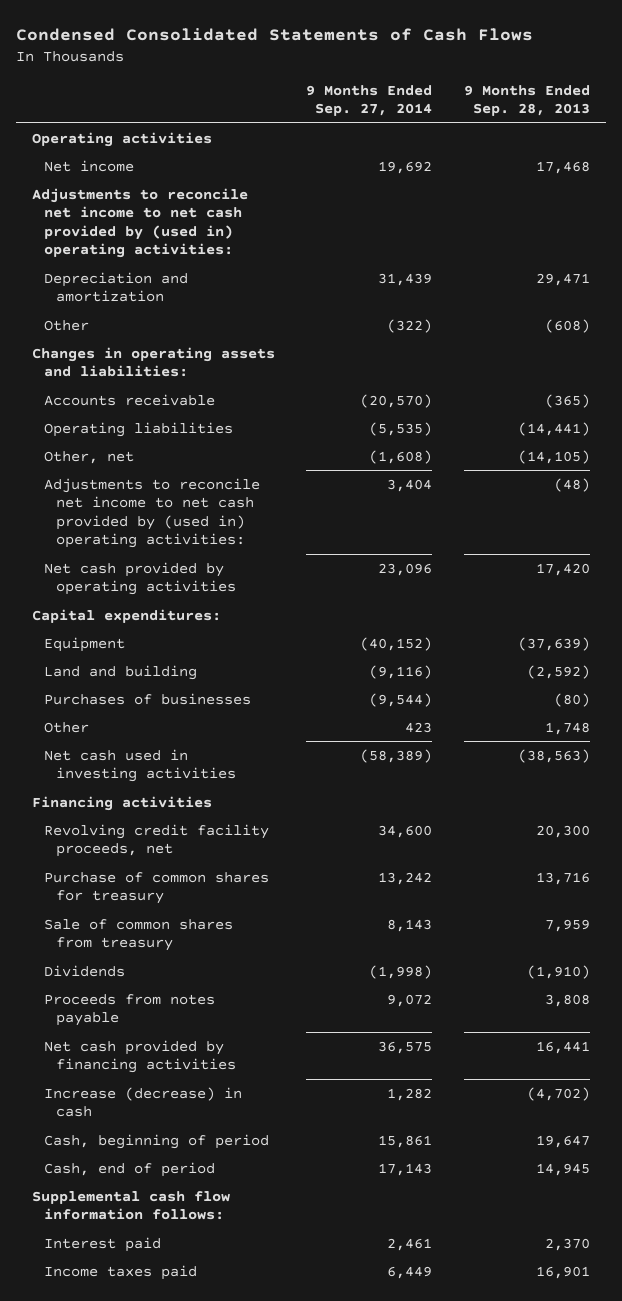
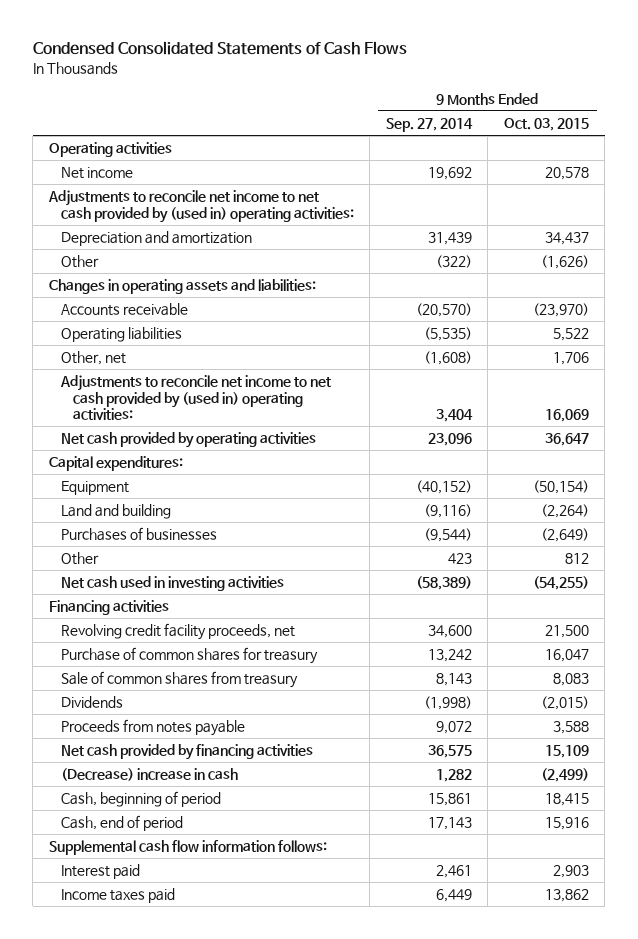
- | 9 Months Ended Sep. 27, 2014 | 9 Months Ended Sep. 28, 2013
+ | 9 Months Ended Sep. 27, 2014 | 9 Months Ended Oct. 03, 2015
- Increase (decrease) in cash | 1,282 | (4,702)
+ (Decrease) increase in cash | 1,282 | (2,499)

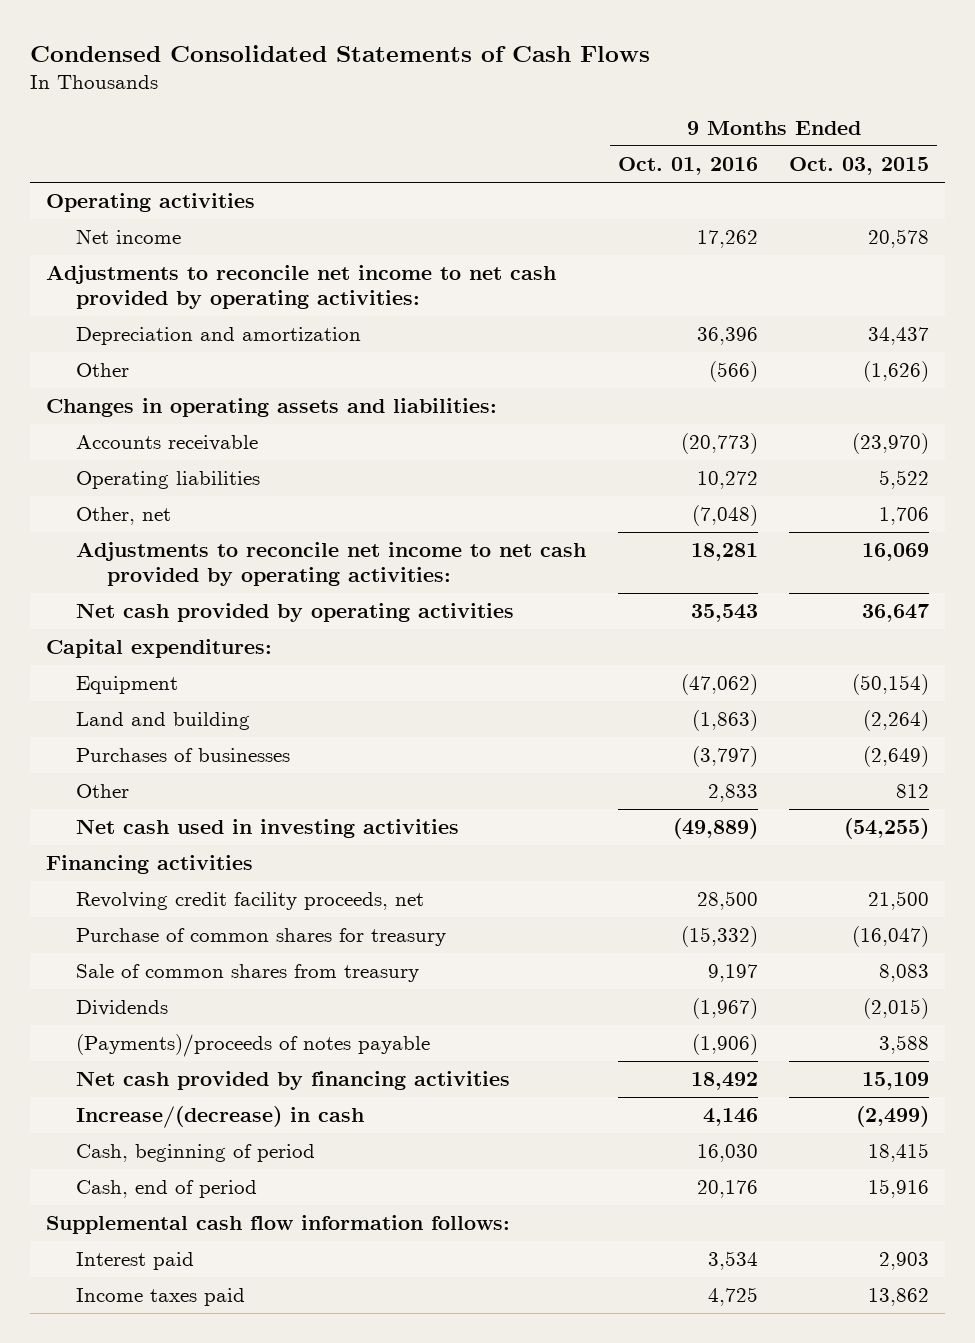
- | 9 Months Ended Sep. 27, 2014 | 9 Months Ended Oct. 03, 2015
+ | 9 Months Ended Oct. 01, 2016 | 9 Months Ended Oct. 03, 2015
- Adjustments to reconcile net income to net cash provided by (used in) operating activities:
+ Adjustments to reconcile net income to net cash provided by operating activities:
- Adjustments to reconcile net income to net cash provided by (used in) operating activities: | 3,404 | 16,069
+ Adjustments to reconcile net income to net cash provided by operating activities: | 18,281 | 16,069
- Purchase of common shares for treasury | 13,242 | 16,047
+ Purchase of common shares for treasury | (15,332) | (16,047)
- Proceeds from notes payable | 9,072 | 3,588
+ (Payments)/proceeds of notes payable | (1,906) | 3,588
- (Decrease) increase in cash | 1,282 | (2,499)
+ Increase/(decrease) in cash | 4,146 | (2,499)

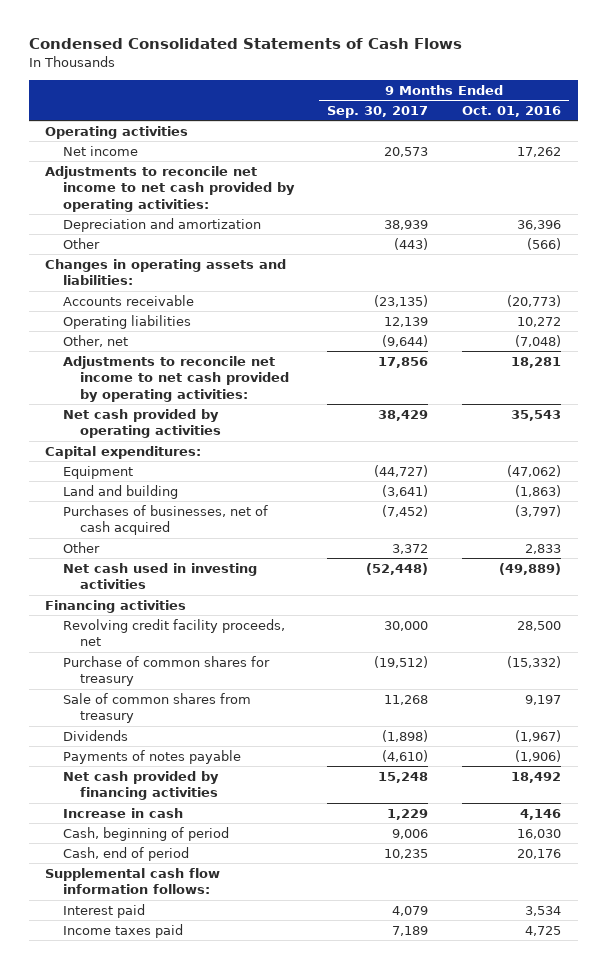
- | 9 Months Ended Oct. 01, 2016 | 9 Months Ended Oct. 03, 2015
+ | 9 Months Ended Sep. 30, 2017 | 9 Months Ended Oct. 01, 2016
- Purchases of businesses | (3,797) | (2,649)
+ Purchases of businesses, net of cash acquired | (7,452) | (3,797)
- (Payments)/proceeds of notes payable | (1,906) | 3,588
+ Payments of notes payable | (4,610) | (1,906)
- Increase/(decrease) in cash | 4,146 | (2,499)
+ Increase in cash | 1,229 | 4,146

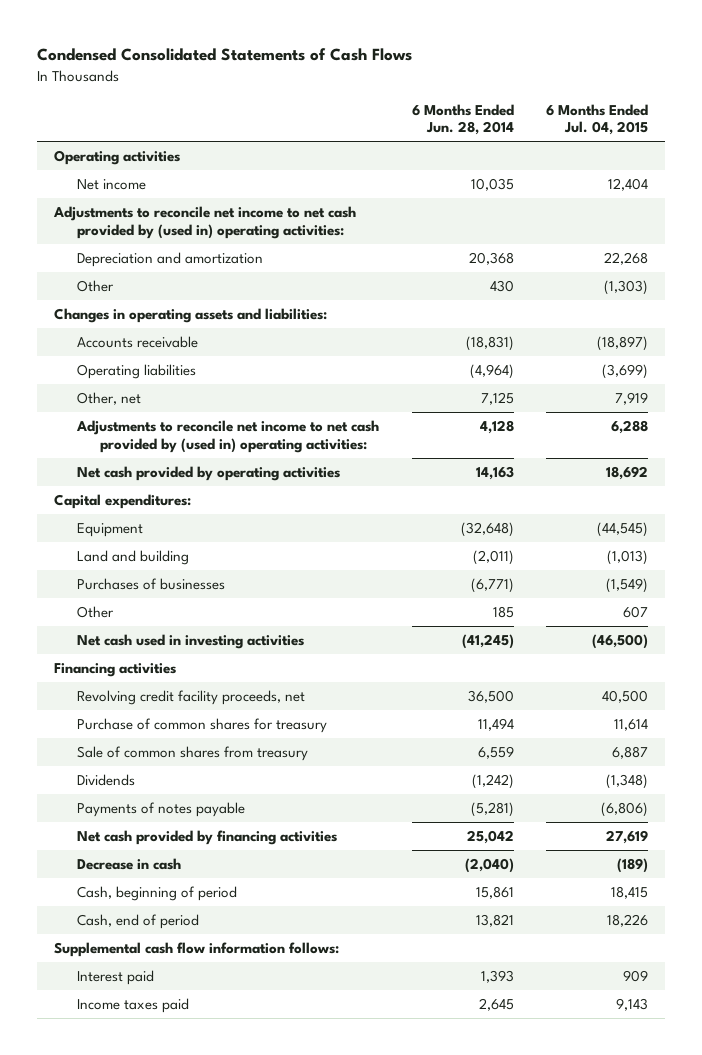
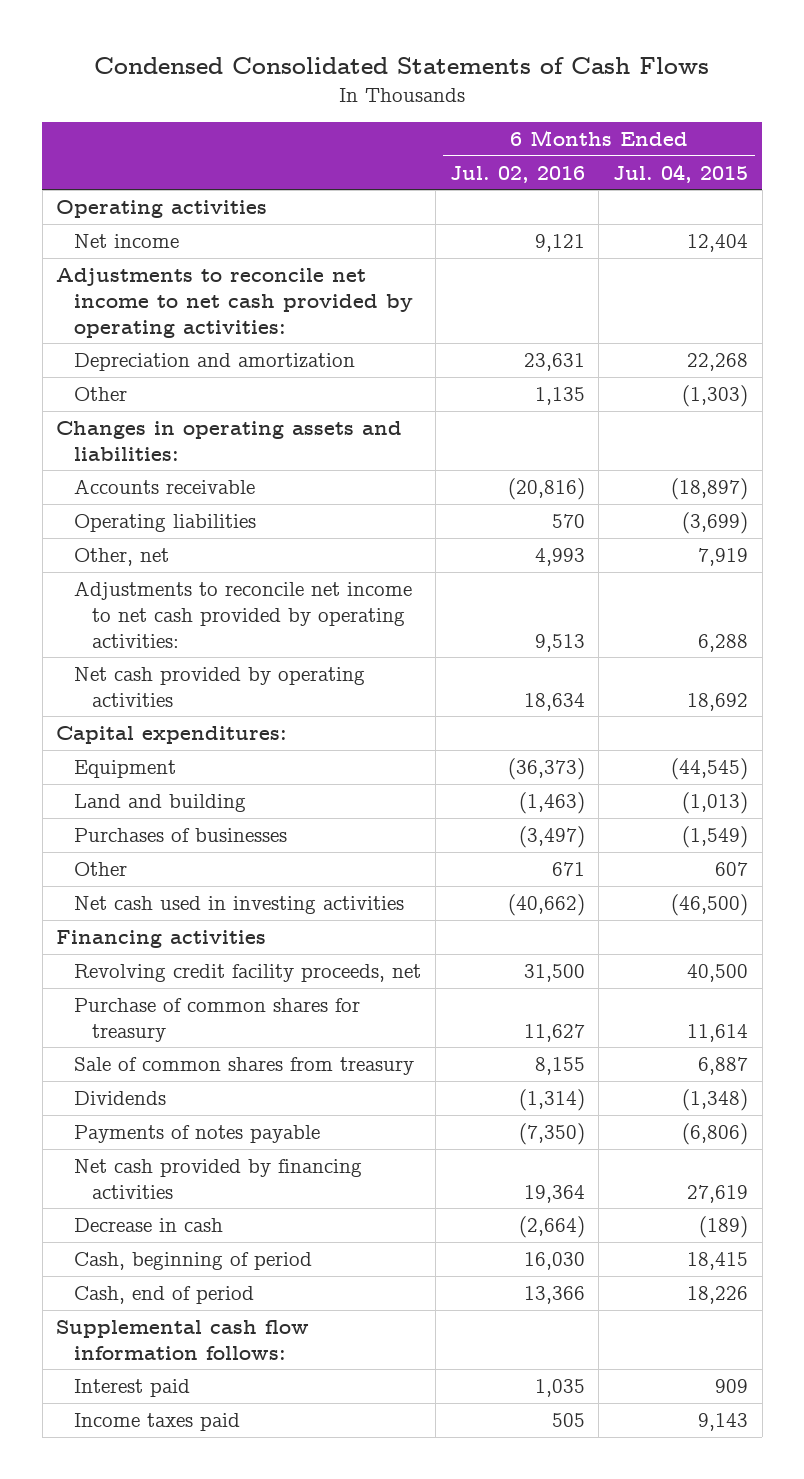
- | 6 Months Ended Jun. 28, 2014 | 6 Months Ended Jul. 04, 2015
+ | 6 Months Ended Jul. 02, 2016 | 6 Months Ended Jul. 04, 2015
- Adjustments to reconcile net income to net cash provided by (used in) operating activities:
+ Adjustments to reconcile net income to net cash provided by operating activities:
- Adjustments to reconcile net income to net cash provided by (used in) operating activities: | 4,128 | 6,288
+ Adjustments to reconcile net income to net cash provided by operating activities: | 9,513 | 6,288

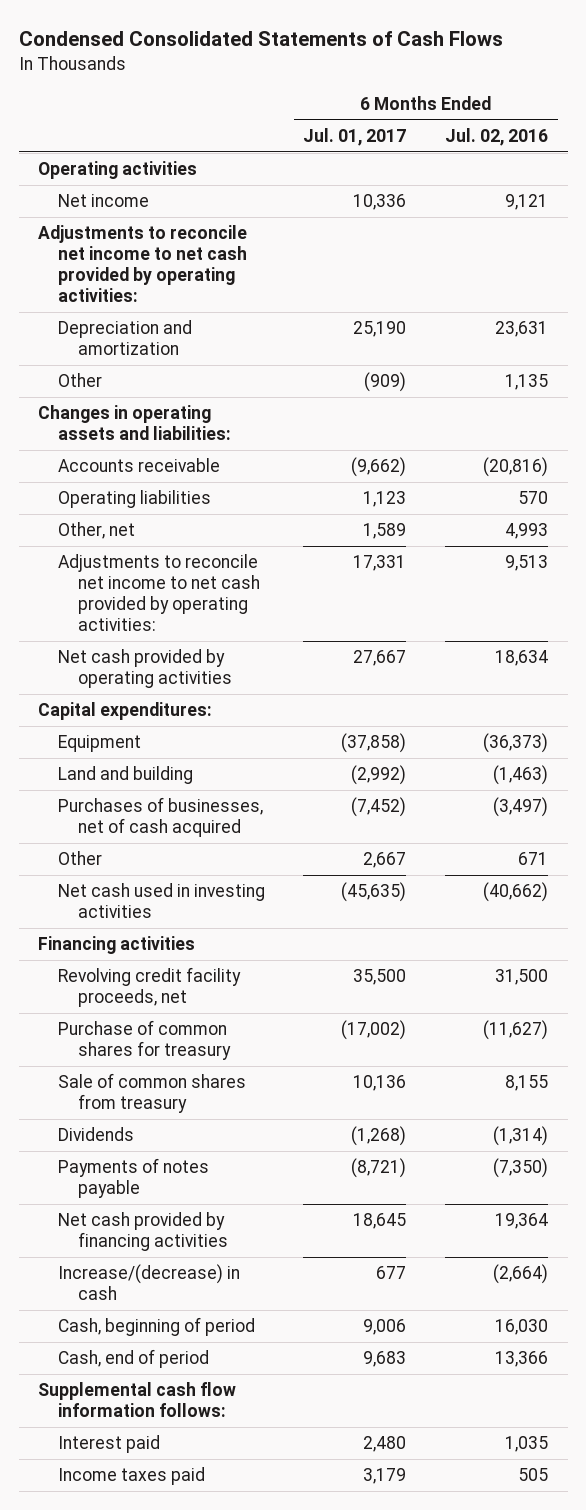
- | 6 Months Ended Jul. 02, 2016 | 6 Months Ended Jul. 04, 2015
+ | 6 Months Ended Jul. 01, 2017 | 6 Months Ended Jul. 02, 2016
- Purchases of businesses | (3,497) | (1,549)
+ Purchases of businesses, net of cash acquired | (7,452) | (3,497)
- Purchase of common shares for treasury | 11,627 | 11,614
+ Purchase of common shares for treasury | (17,002) | (11,627)
- Decrease in cash | (2,664) | (189)
+ Increase/(decrease) in cash | 677 | (2,664)

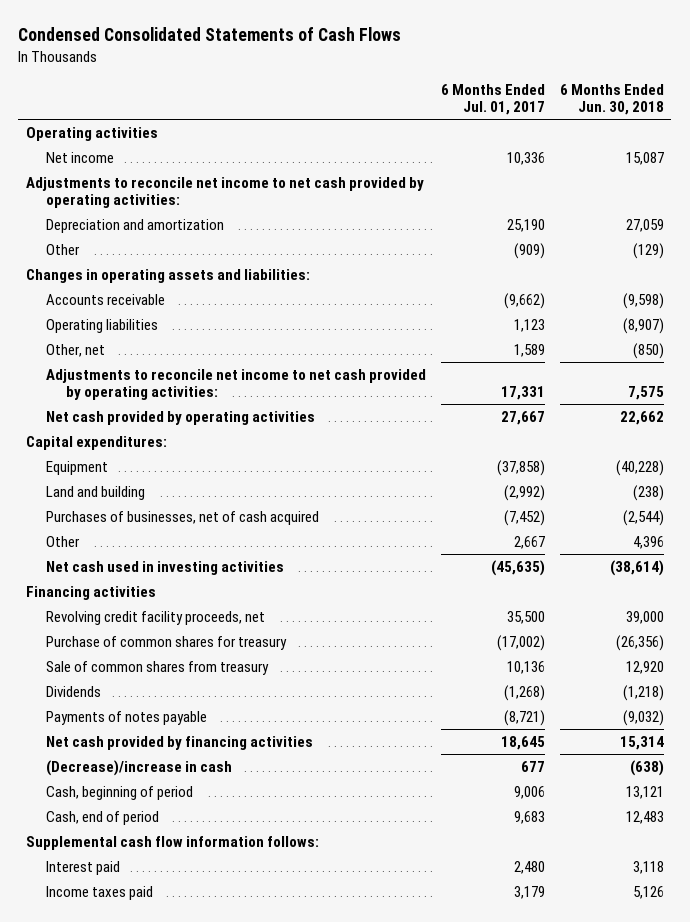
- | 6 Months Ended Jul. 01, 2017 | 6 Months Ended Jul. 02, 2016
+ | 6 Months Ended Jul. 01, 2017 | 6 Months Ended Jun. 30, 2018
- Increase/(decrease) in cash | 677 | (2,664)
+ (Decrease)/increase in cash | 677 | (638)

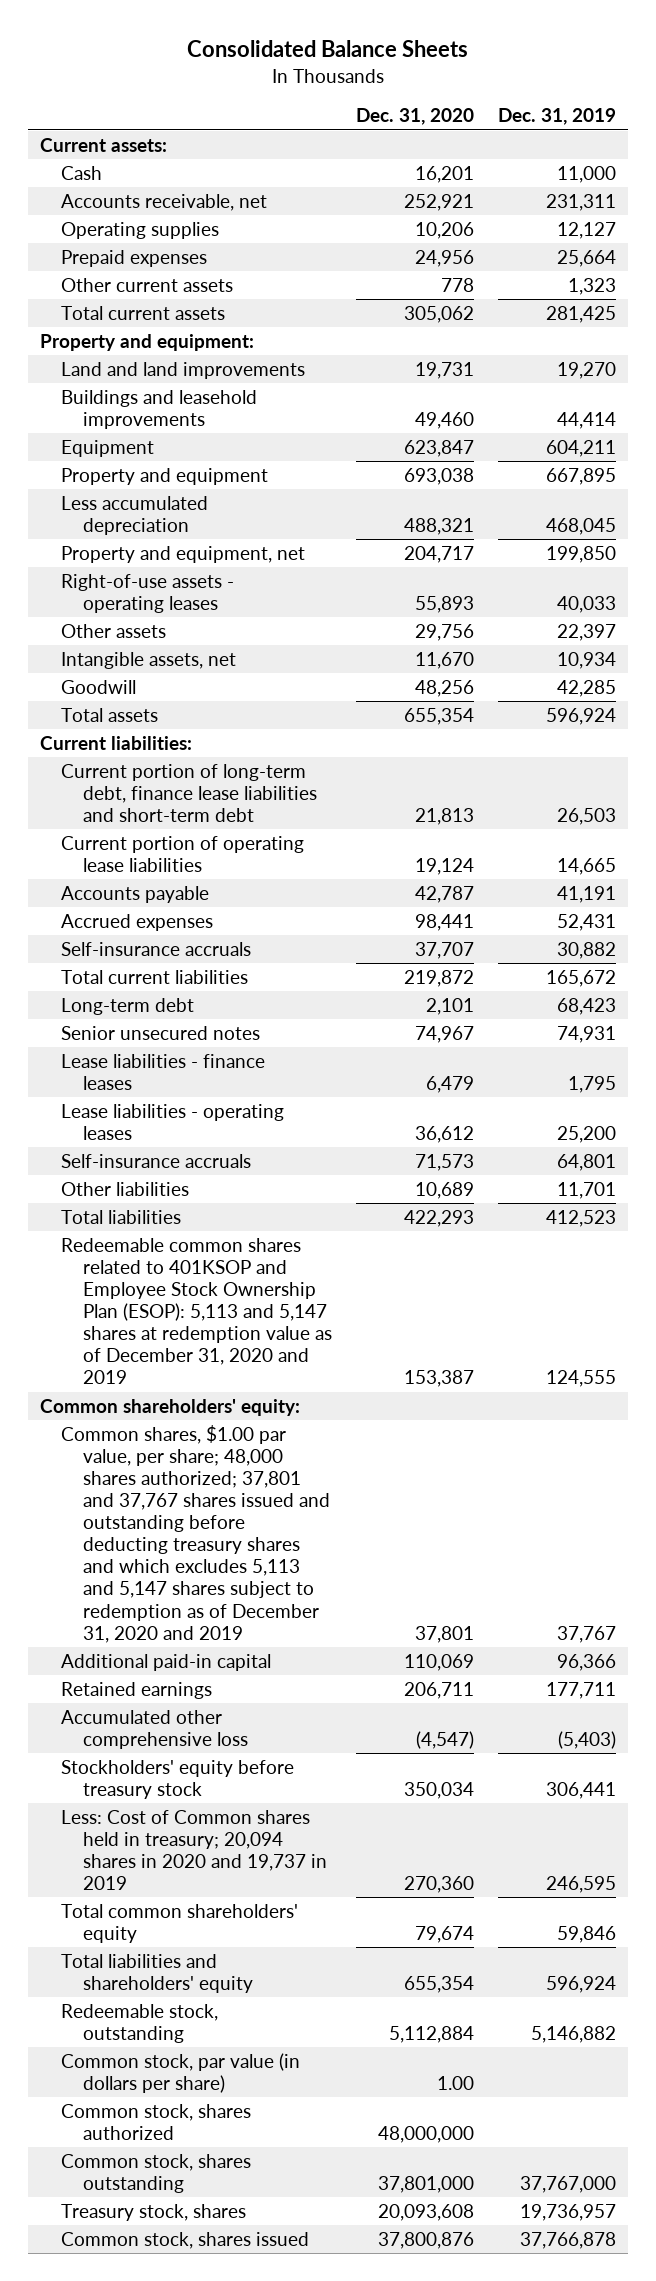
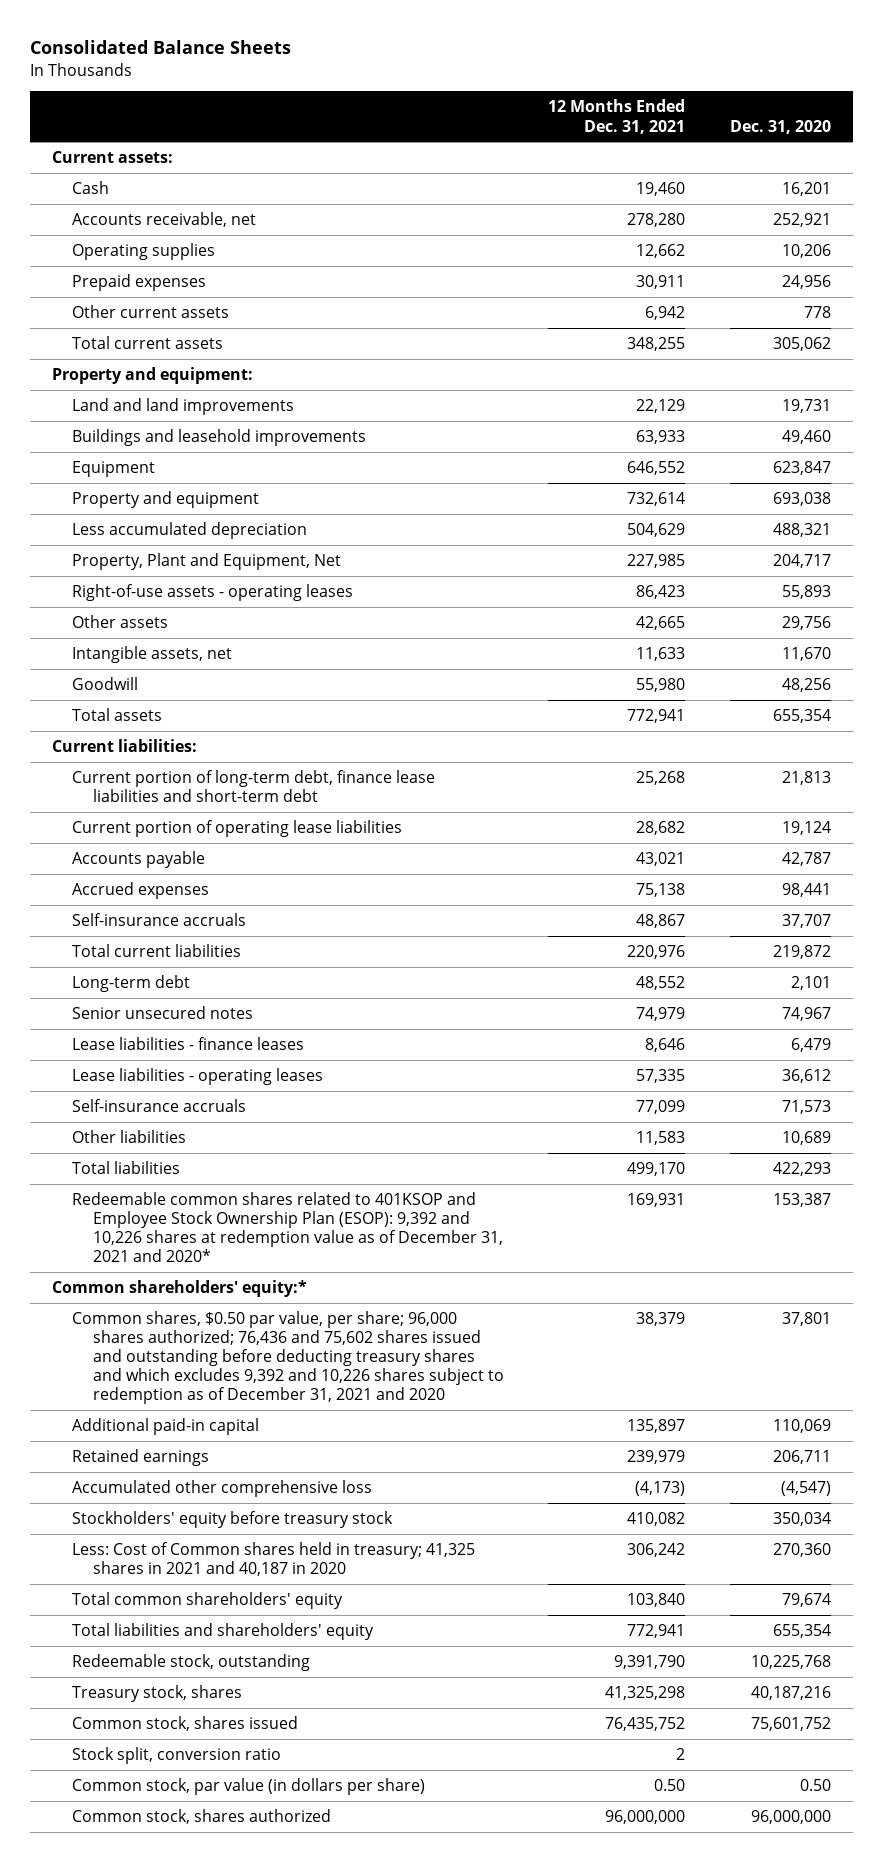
- | Dec. 31, 2020 | Dec. 31, 2019
+ | 12 Months Ended Dec. 31, 2021 | Dec. 31, 2020
- Property and equipment, net | 204,717 | 199,850
+ Property, Plant and Equipment, Net | 227,985 | 204,717
- Redeemable common shares related to 401KSOP and Employee Stock Ownership Plan (ESOP): 5,113 and 5,147 shares at redemption value as of December 31, 2020 and 2019 | 153,387 | 124,555
- Common shareholders' equity:
- Common shares, $1.00 par value, per share; 48,000 shares authorized; 37,801 and 37,767 shares issued and outstanding before deducting treasury shares and which excludes 5,113 and 5,147 shares subject to redemption as of December 31, 2020 and 2019 | 37,801 | 37,767
+ Redeemable common shares related to 401KSOP and Employee Stock Ownership Plan (ESOP): 9,392 and 10,226 shares at redemption value as of December 31, 2021 and 2020* | 169,931 | 153,387
+ Common shareholders' equity:*
+ Common shares, $0.50 par value, per share; 96,000 shares authorized; 76,436 and 75,602 shares issued and outstanding before deducting treasury shares and which excludes 9,392 and 10,226 shares subject to redemption as of December 31, 2021 and 2020 | 38,379 | 37,801
- Less: Cost of Common shares held in treasury; 20,094 shares in 2020 and 19,737 in 2019 | 270,360 | 246,595
+ Less: Cost of Common shares held in treasury; 41,325 shares in 2021 and 40,187 in 2020 | 306,242 | 270,360
- Redeemable stock, outstanding | 5,112,884 | 5,146,882
- Common stock, par value (in dollars per share) | 1.00 |
- Common stock, shares authorized | 48,000,000 |
- Common stock, shares outstanding | 37,801,000 | 37,767,000
- Treasury stock, shares | 20,093,608 | 19,736,957
- Common stock, shares issued | 37,800,876 | 37,766,878
+ Redeemable stock, outstanding | 9,391,790 | 10,225,768
+ Treasury stock, shares | 41,325,298 | 40,187,216
+ Common stock, shares issued | 76,435,752 | 75,601,752
+ Stock split, conversion ratio | 2 |
+ Common stock, par value (in dollars per share) | 0.50 | 0.50
+ Common stock, shares authorized | 96,000,000 | 96,000,000

